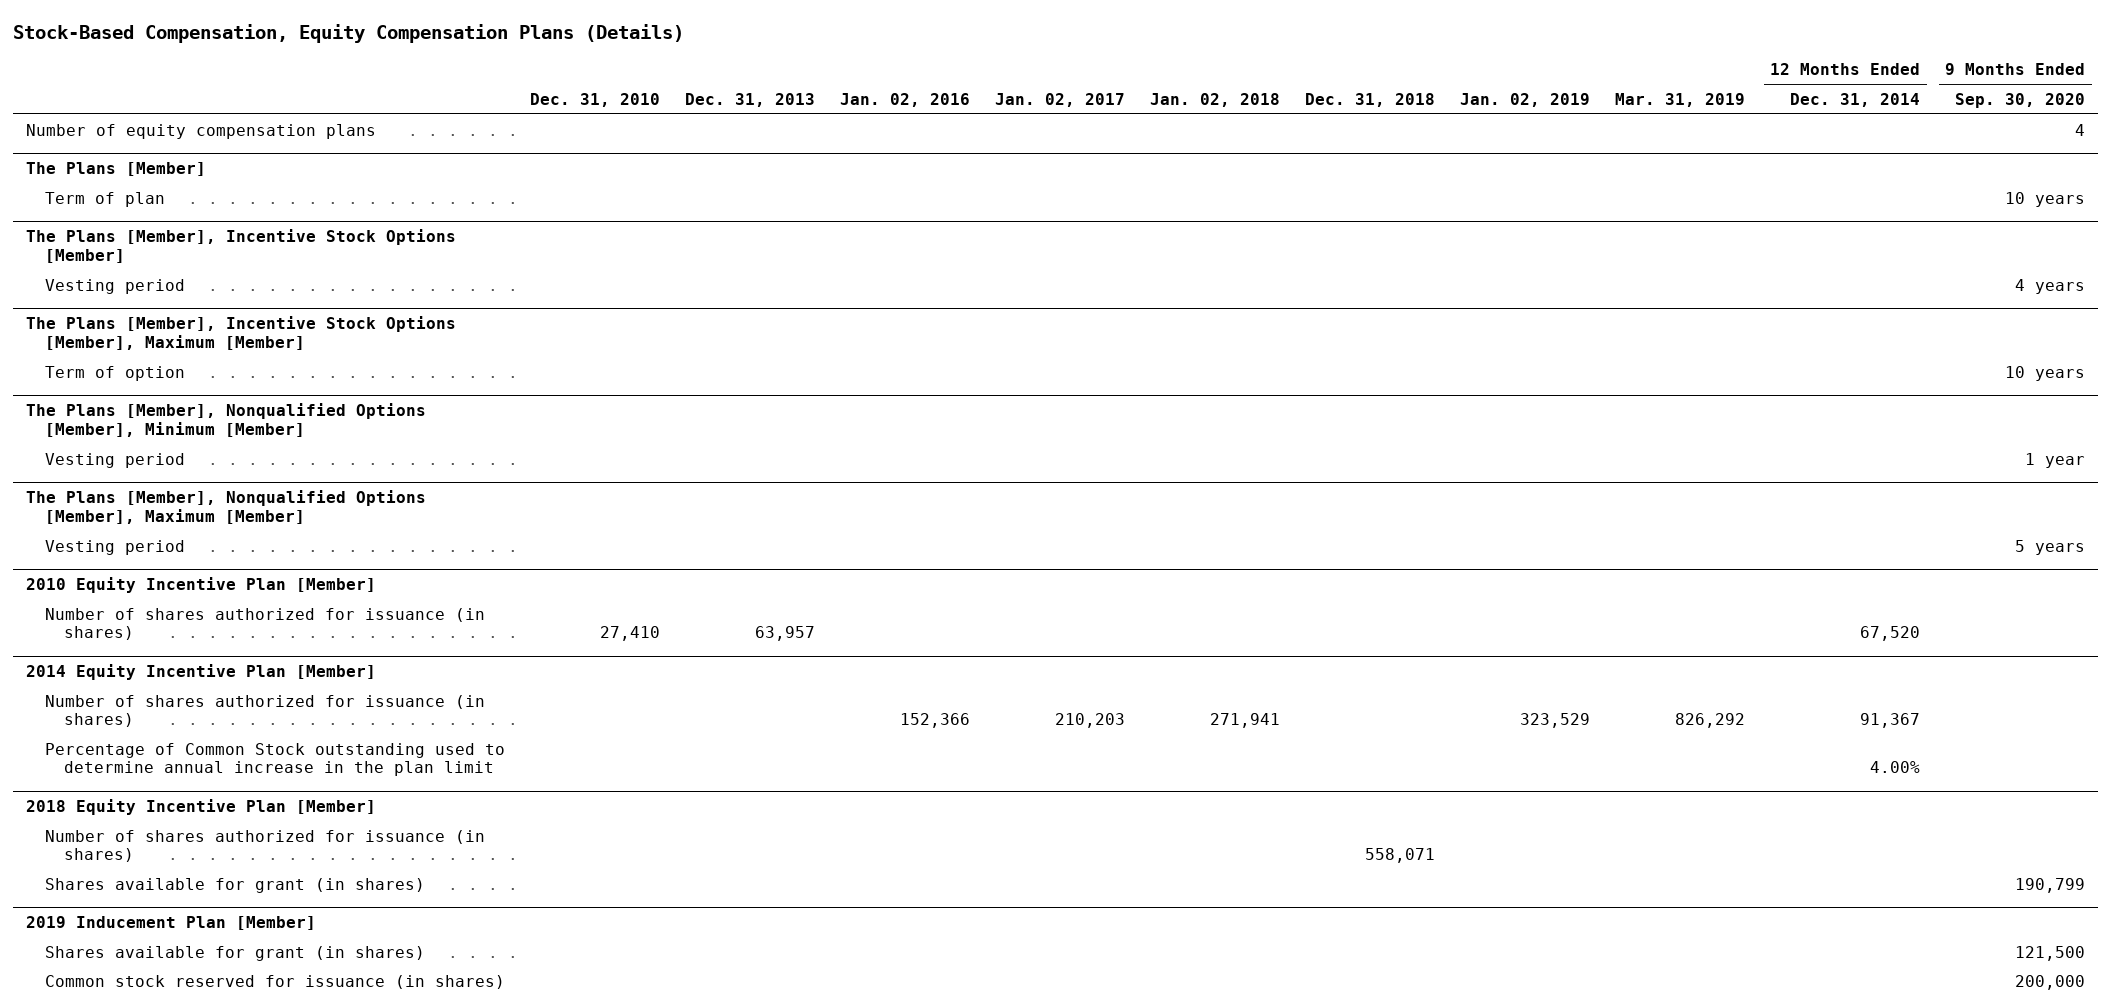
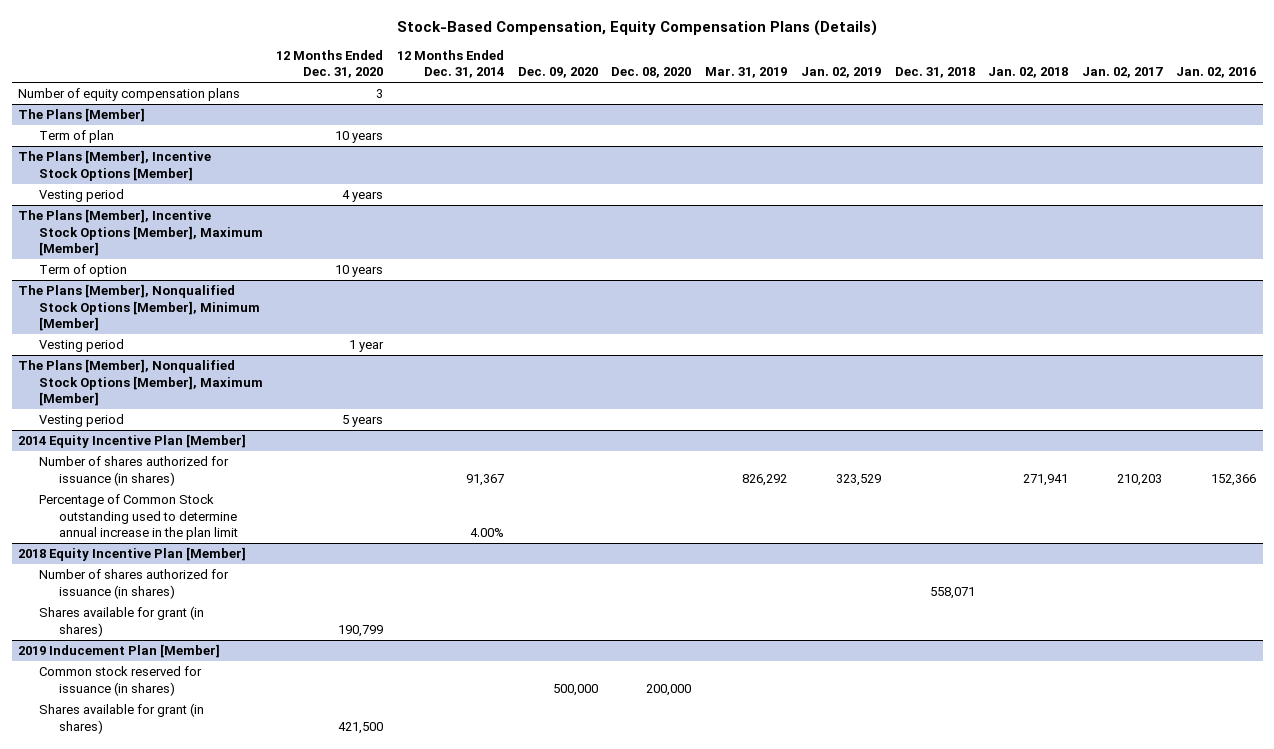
- | Dec. 31, 2010 | Dec. 31, 2013 | Jan. 02, 2016 | Jan. 02, 2017 | Jan. 02, 2018 | Dec. 31, 2018 | Jan. 02, 2019 | Mar. 31, 2019 | 12 Months Ended Dec. 31, 2014 | 9 Months Ended Sep. 30, 2020
+ | 12 Months Ended Dec. 31, 2020 | 12 Months Ended Dec. 31, 2014 | Dec. 09, 2020 | Dec. 08, 2020 | Mar. 31, 2019 | Jan. 02, 2019 | Dec. 31, 2018 | Jan. 02, 2018 | Jan. 02, 2017 | Jan. 02, 2016
- The Plans [Member], Nonqualified Options [Member], Minimum [Member]
+ The Plans [Member], Nonqualified Stock Options [Member], Minimum [Member]
- The Plans [Member], Nonqualified Options [Member], Maximum [Member]
+ The Plans [Member], Nonqualified Stock Options [Member], Maximum [Member]
- 2010 Equity Incentive Plan [Member]
- Number of shares authorized for issuance (in shares) | 27,410 | 63,957 | | | | | | | 67,520 |
@ 2019 Inducement Plan [Member]
moved down: Shares available for grant (in shares) | 421,500 | | | | | | | | |

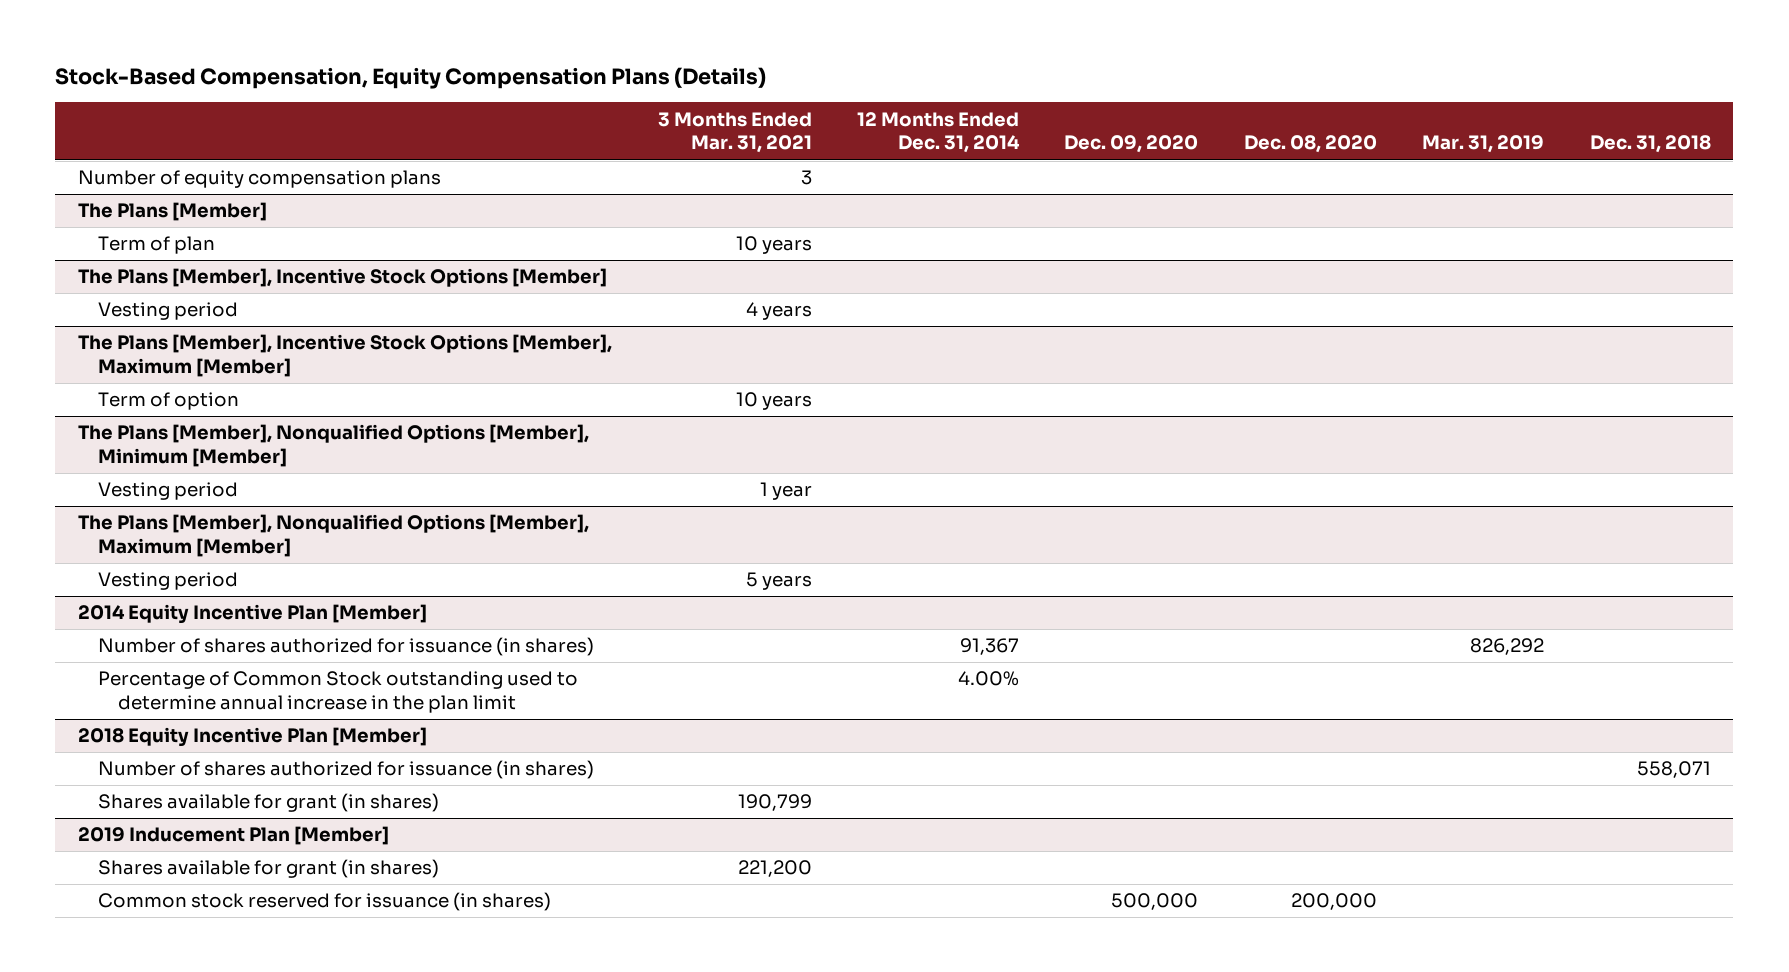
- | 12 Months Ended Dec. 31, 2020 | 12 Months Ended Dec. 31, 2014 | Dec. 09, 2020 | Dec. 08, 2020 | Mar. 31, 2019 | Jan. 02, 2019 | Dec. 31, 2018 | Jan. 02, 2018 | Jan. 02, 2017 | Jan. 02, 2016
+ | 3 Months Ended Mar. 31, 2021 | 12 Months Ended Dec. 31, 2014 | Dec. 09, 2020 | Dec. 08, 2020 | Mar. 31, 2019 | Dec. 31, 2018
- The Plans [Member], Nonqualified Stock Options [Member], Minimum [Member]
+ The Plans [Member], Nonqualified Options [Member], Minimum [Member]
- The Plans [Member], Nonqualified Stock Options [Member], Maximum [Member]
+ The Plans [Member], Nonqualified Options [Member], Maximum [Member]
@ 2019 Inducement Plan [Member]
moved down: Common stock reserved for issuance (in shares) | | | 500,000 | 200,000 | |

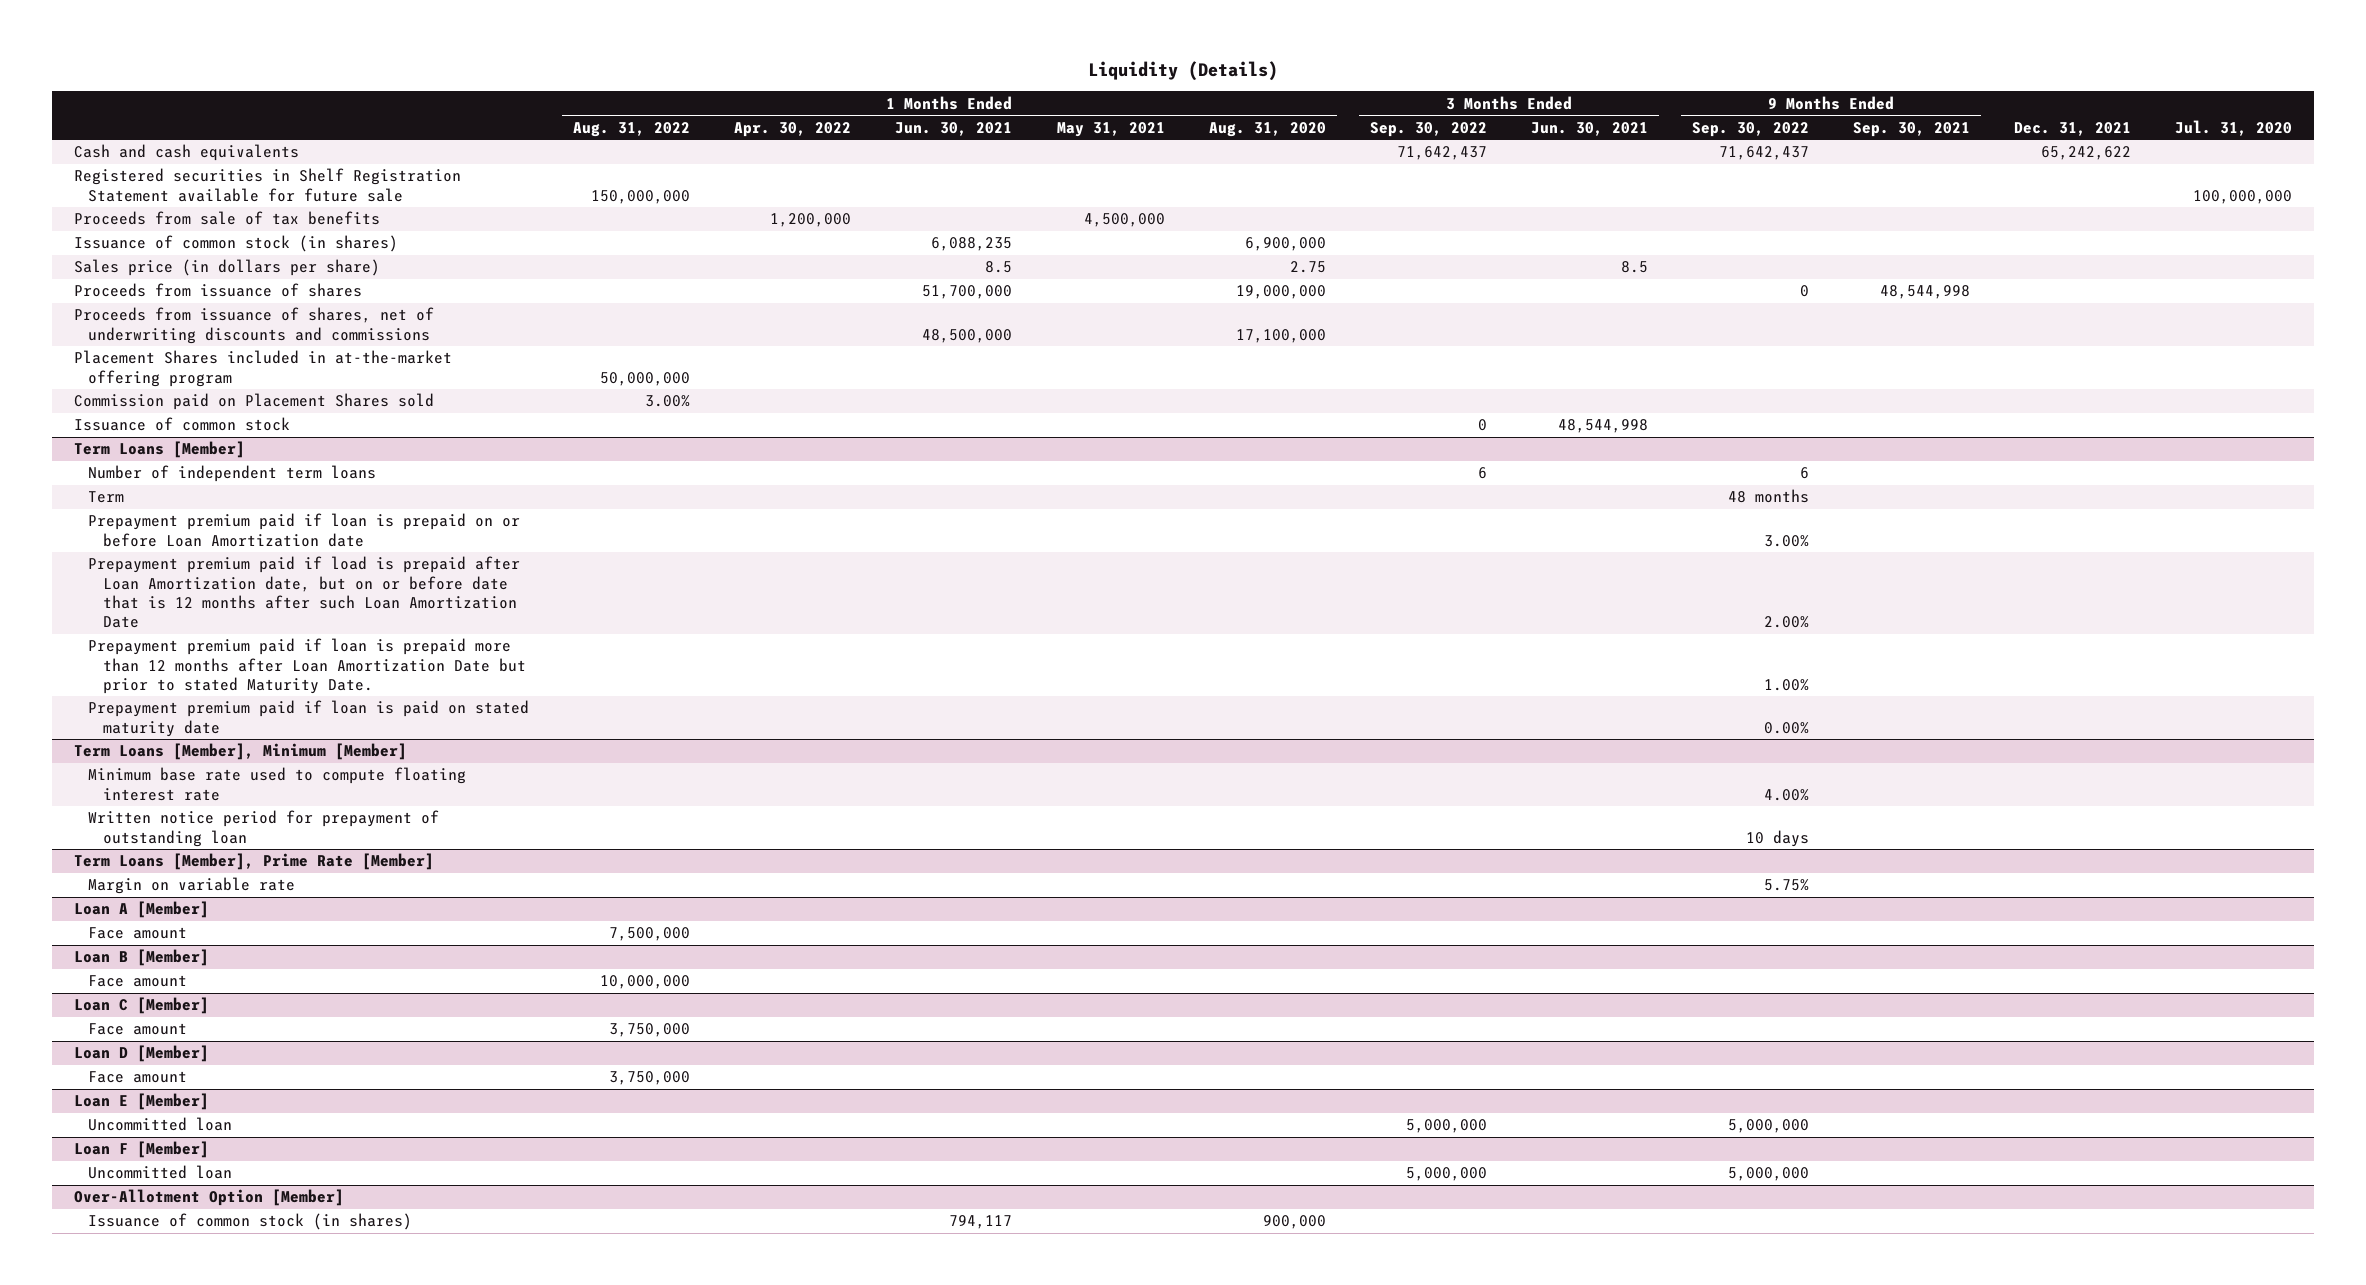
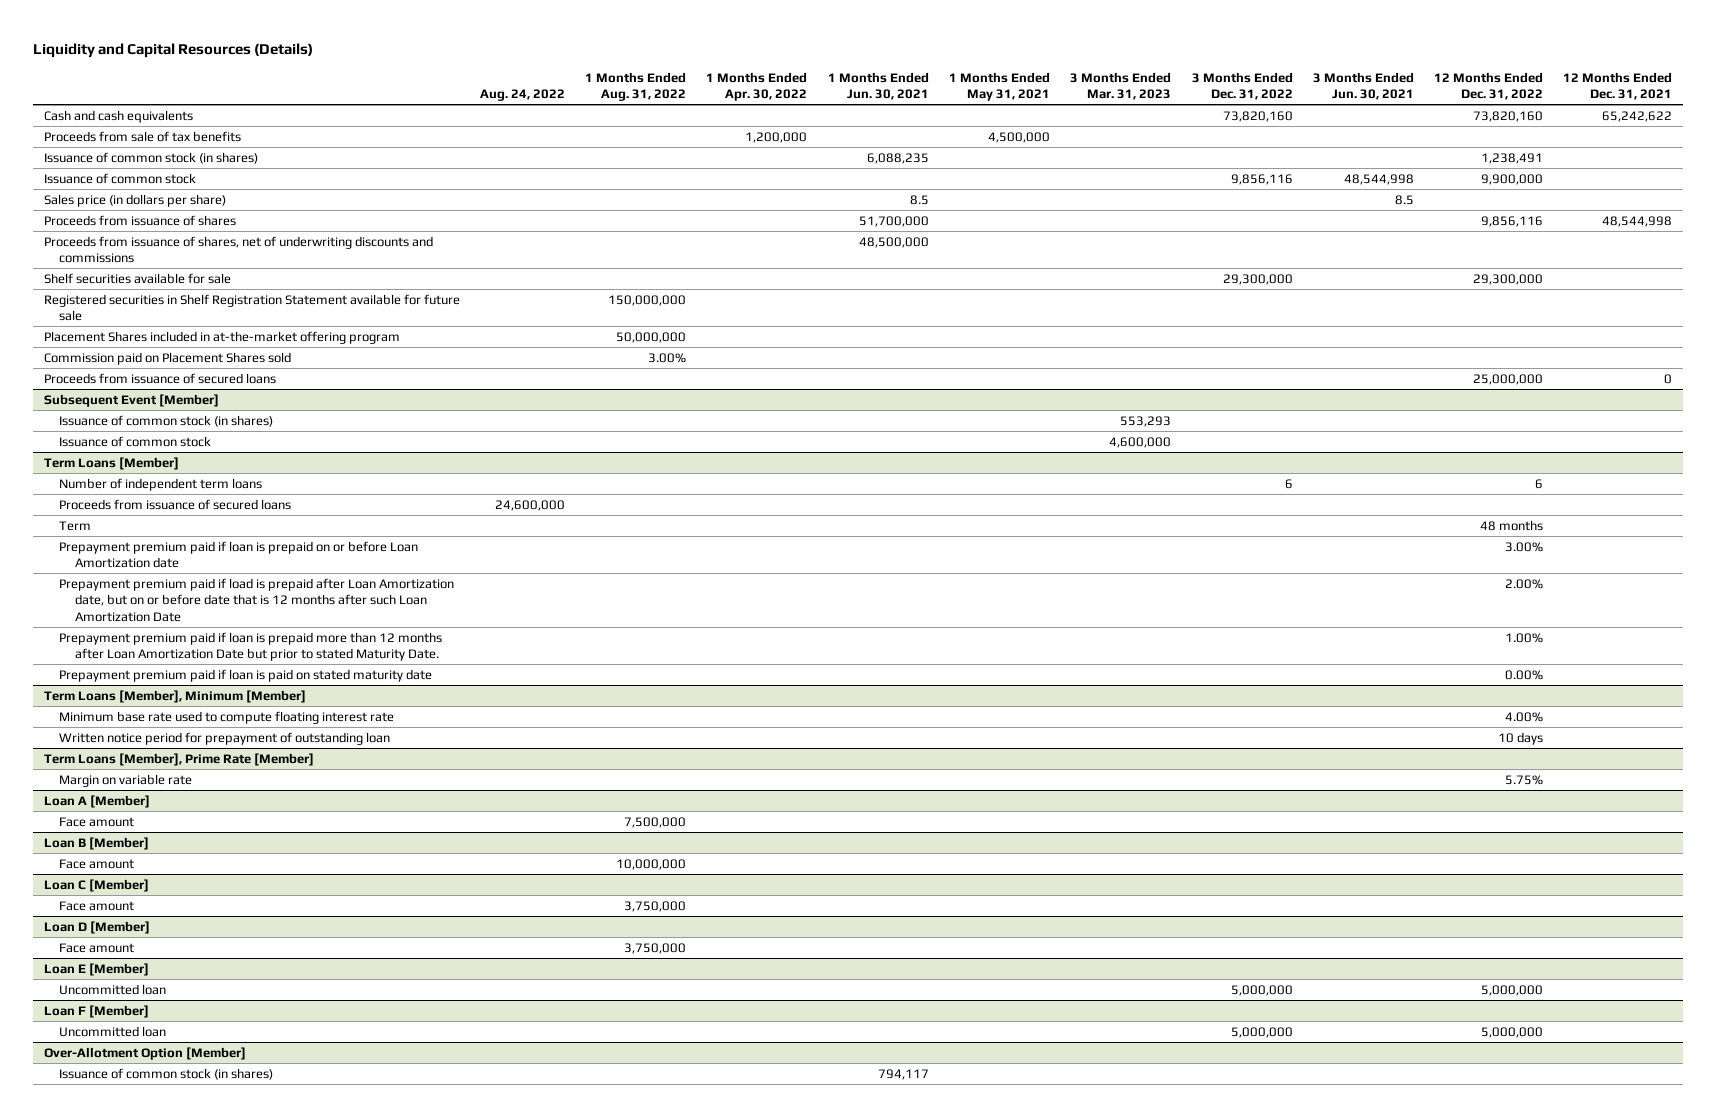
- Liquidity (Details)
+ Liquidity and Capital Resources (Details)
- | 1 Months Ended Aug. 31, 2022 | 1 Months Ended Apr. 30, 2022 | 1 Months Ended Jun. 30, 2021 | 1 Months Ended May 31, 2021 | 1 Months Ended Aug. 31, 2020 | 3 Months Ended Sep. 30, 2022 | 3 Months Ended Jun. 30, 2021 | 9 Months Ended Sep. 30, 2022 | 9 Months Ended Sep. 30, 2021 | Dec. 31, 2021 | Jul. 31, 2020
+ | Aug. 24, 2022 | 1 Months Ended Aug. 31, 2022 | 1 Months Ended Apr. 30, 2022 | 1 Months Ended Jun. 30, 2021 | 1 Months Ended May 31, 2021 | 3 Months Ended Mar. 31, 2023 | 3 Months Ended Dec. 31, 2022 | 3 Months Ended Jun. 30, 2021 | 12 Months Ended Dec. 31, 2022 | 12 Months Ended Dec. 31, 2021
moved up: Issuance of common stock | | | | | | | 9,856,116 | 48,544,998 | 9,900,000 |
+ Shelf securities available for sale | | | | | | | 29,300,000 | | 29,300,000 |
moved down: Registered securities in Shelf Registration Statement available for future sale | | 150,000,000 | | | | | | | |
+ Proceeds from issuance of secured loans | | | | | | | | | 25,000,000 | 0
+ Subsequent Event [Member]
+ Issuance of common stock (in shares) | | | | | | 553,293 | | | |
+ Issuance of common stock | | | | | | 4,600,000 | | | |
@ Term Loans [Member]
+ Proceeds from issuance of secured loans | 24,600,000 | | | | | | | | |

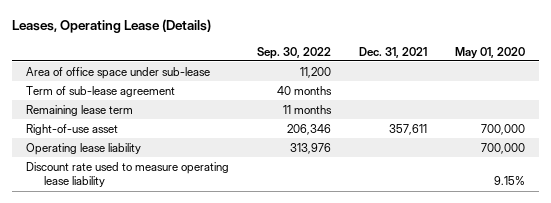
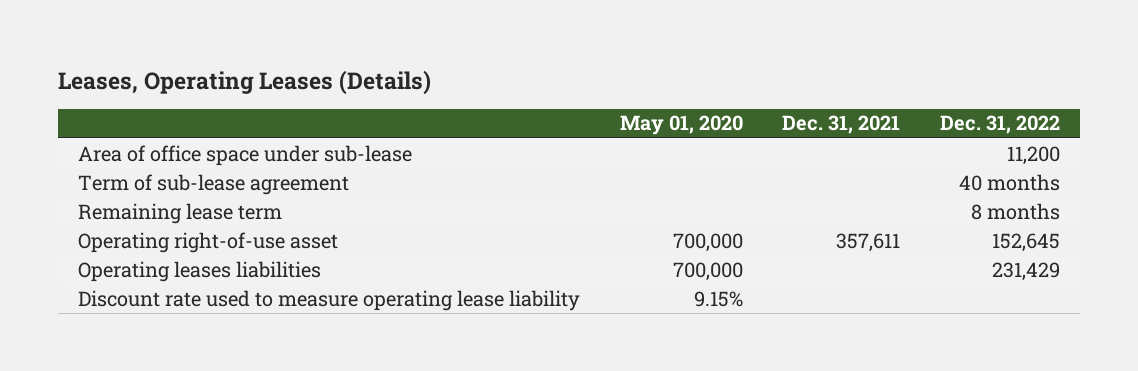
- Leases, Operating Lease (Details)
+ Leases, Operating Leases (Details)
- | Sep. 30, 2022 | Dec. 31, 2021 | May 01, 2020
+ | May 01, 2020 | Dec. 31, 2021 | Dec. 31, 2022
- Right-of-use asset | 206,346 | 357,611 | 700,000
- Operating lease liability | 313,976 | | 700,000
+ Operating right-of-use asset | 700,000 | 357,611 | 152,645
+ Operating leases liabilities | 700,000 | | 231,429

